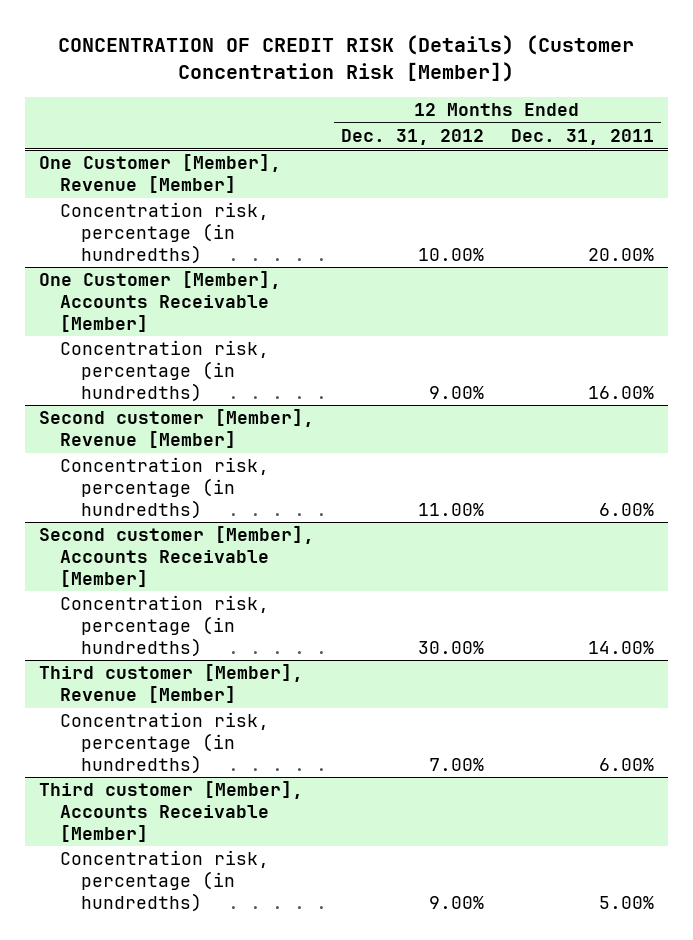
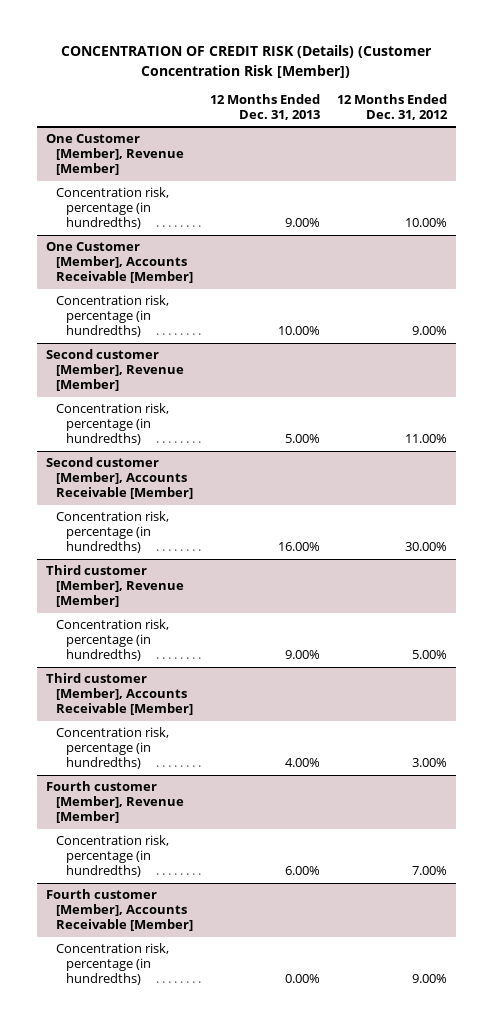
- | 12 Months Ended Dec. 31, 2012 | 12 Months Ended Dec. 31, 2011
+ | 12 Months Ended Dec. 31, 2013 | 12 Months Ended Dec. 31, 2012
@ Third customer [Member], Revenue [Member]
- Concentration risk, percentage (in hundredths) | 7.00% | 6.00%
+ Concentration risk, percentage (in hundredths) | 9.00% | 5.00%
@ Third customer [Member], Accounts Receivable [Member]
+ Concentration risk, percentage (in hundredths) | 4.00% | 3.00%
+ Fourth customer [Member], Revenue [Member]
+ Concentration risk, percentage (in hundredths) | 6.00% | 7.00%
+ Fourth customer [Member], Accounts Receivable [Member]

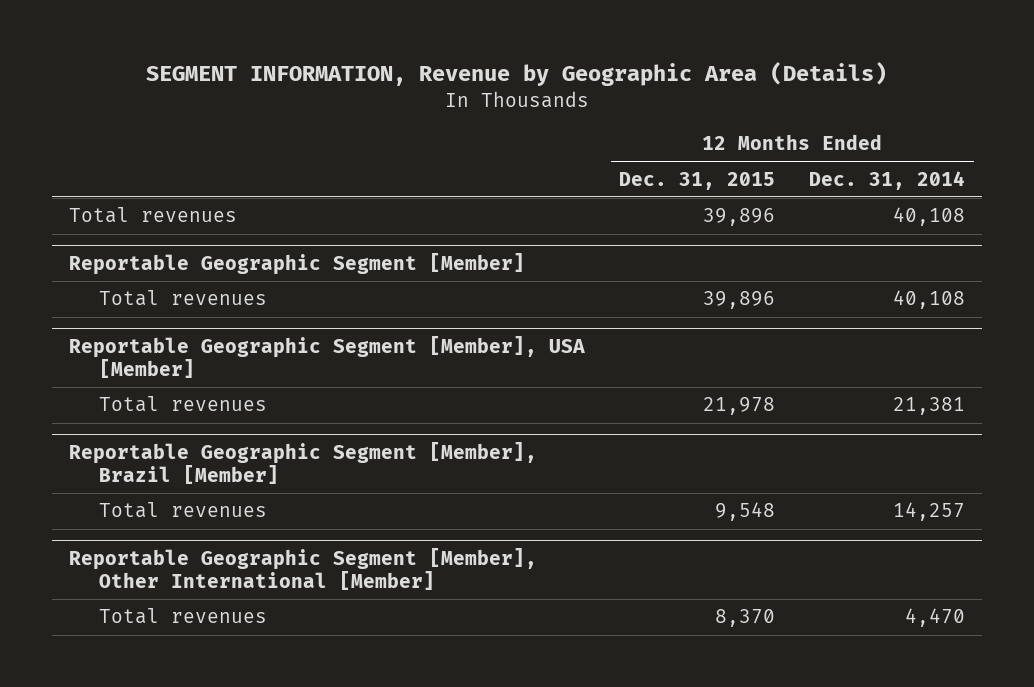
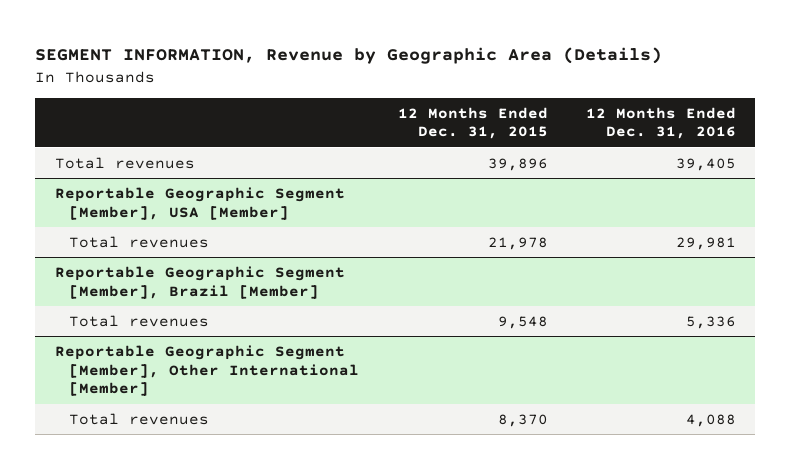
- | 12 Months Ended Dec. 31, 2015 | 12 Months Ended Dec. 31, 2014
+ | 12 Months Ended Dec. 31, 2015 | 12 Months Ended Dec. 31, 2016
- Reportable Geographic Segment [Member]
- Total revenues | 39,896 | 40,108

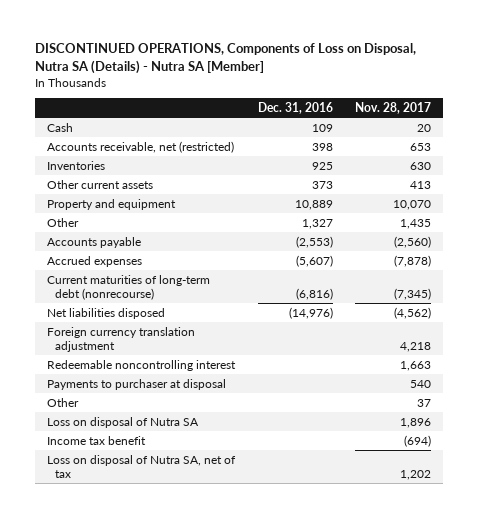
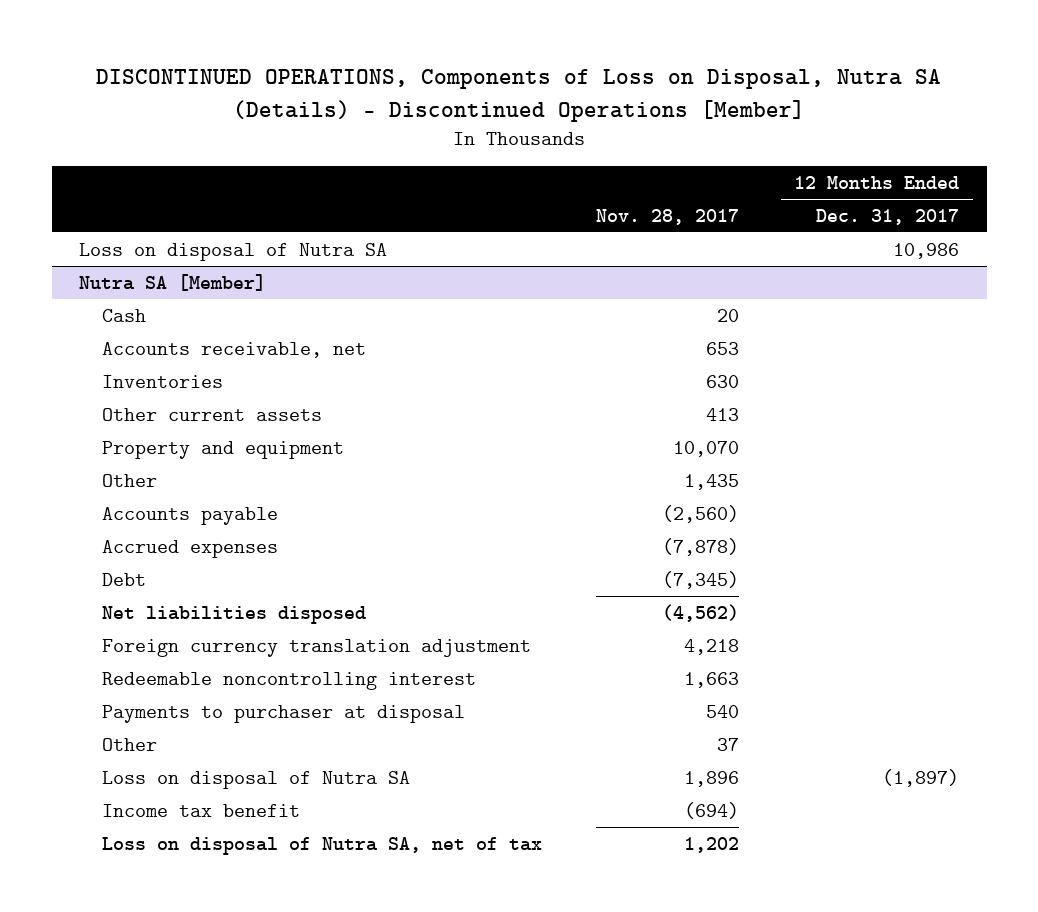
- DISCONTINUED OPERATIONS, Components of Loss on Disposal, Nutra SA (Details) - Nutra SA [Member]
+ DISCONTINUED OPERATIONS, Components of Loss on Disposal, Nutra SA (Details) - Discontinued Operations [Member]
- | Dec. 31, 2016 | Nov. 28, 2017
+ | Nov. 28, 2017 | 12 Months Ended Dec. 31, 2017
+ Loss on disposal of Nutra SA | | 10,986
+ Nutra SA [Member]
- Accounts receivable, net (restricted) | 398 | 653
+ Accounts receivable, net | 653 |
- Current maturities of long-term debt (nonrecourse) | (6,816) | (7,345)
+ Debt | (7,345) |

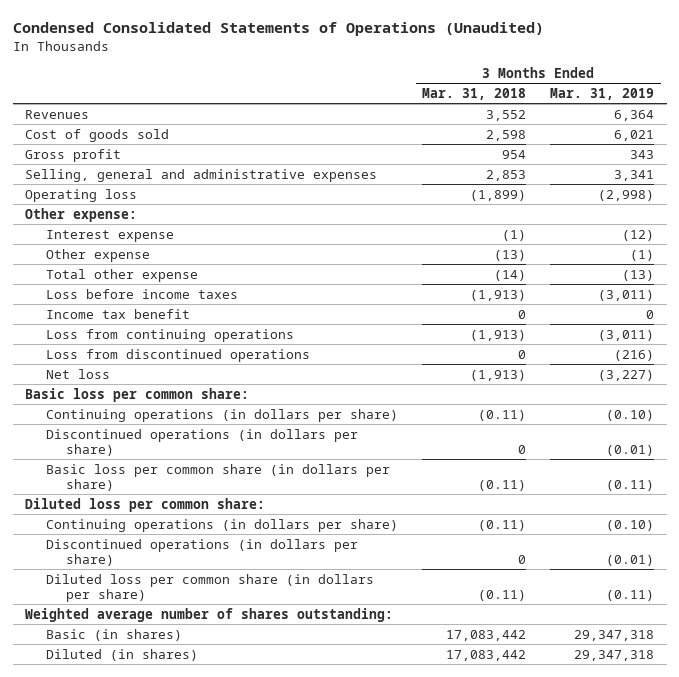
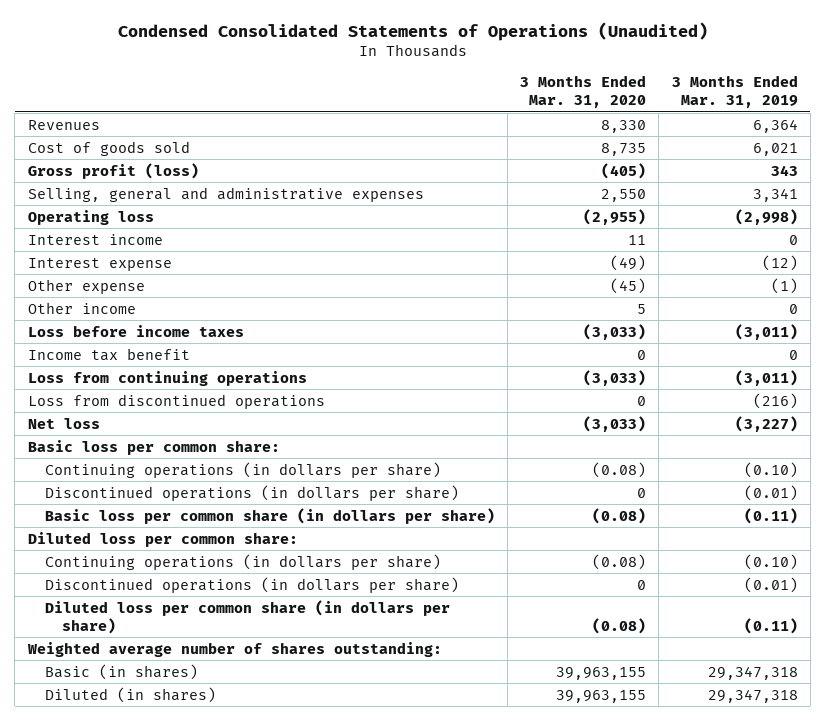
- | 3 Months Ended Mar. 31, 2018 | 3 Months Ended Mar. 31, 2019
+ | 3 Months Ended Mar. 31, 2020 | 3 Months Ended Mar. 31, 2019
- Gross profit | 954 | 343
+ Gross profit (loss) | (405) | 343
- Other expense:
+ Interest income | 11 | 0
- Total other expense | (14) | (13)
+ Other income | 5 | 0

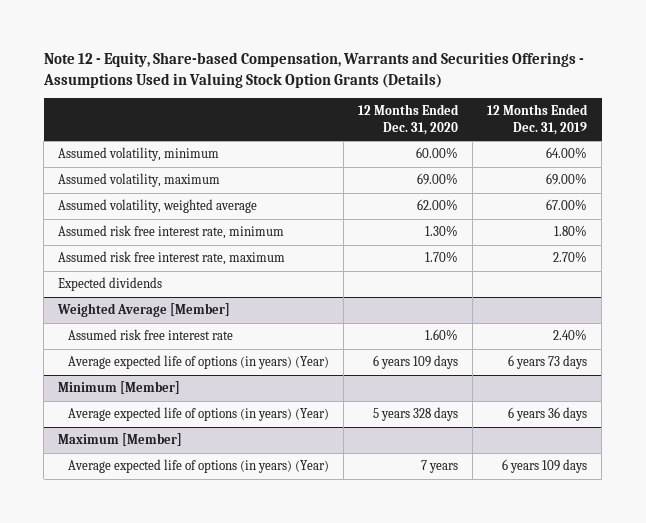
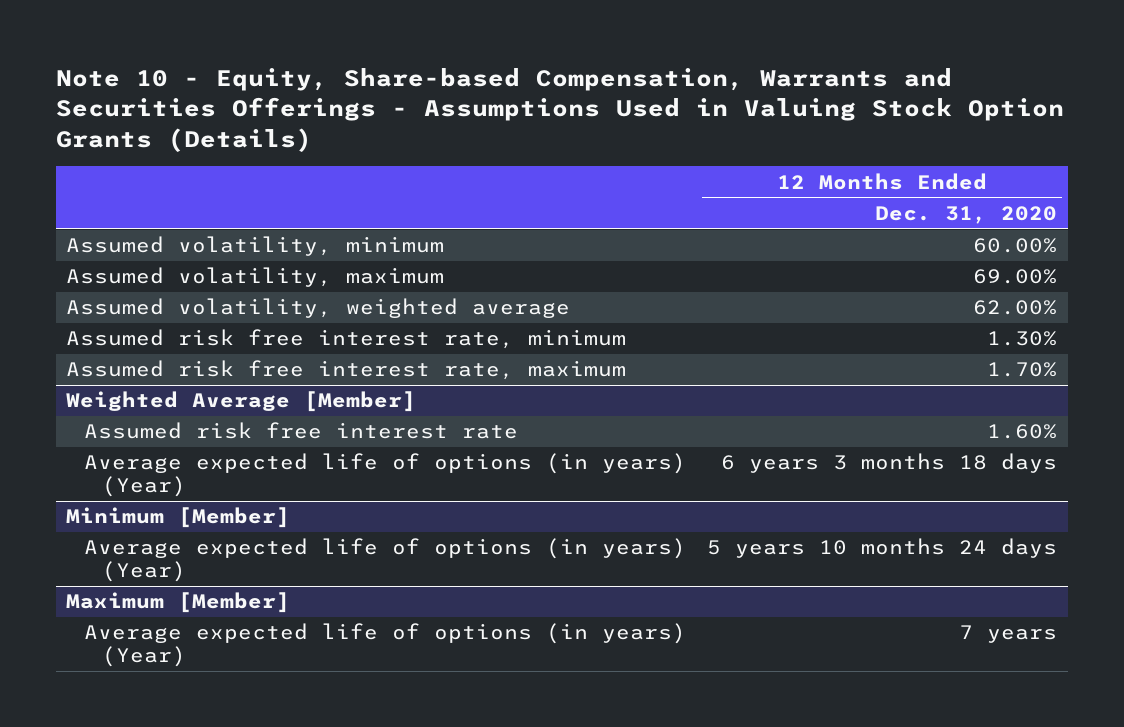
- Note 12 - Equity, Share-based Compensation, Warrants and Securities Offerings - Assumptions Used in Valuing Stock Option Grants (Details)
+ Note 10 - Equity, Share-based Compensation, Warrants and Securities Offerings - Assumptions Used in Valuing Stock Option Grants (Details)
- | 12 Months Ended Dec. 31, 2020 | 12 Months Ended Dec. 31, 2019
+ | 12 Months Ended Dec. 31, 2020
- Expected dividends
@ Weighted Average [Member]
- Average expected life of options (in years) (Year) | 6 years 109 days | 6 years 73 days
+ Average expected life of options (in years) (Year) | 6 years 3 months 18 days
@ Minimum [Member]
- Average expected life of options (in years) (Year) | 5 years 328 days | 6 years 36 days
+ Average expected life of options (in years) (Year) | 5 years 10 months 24 days

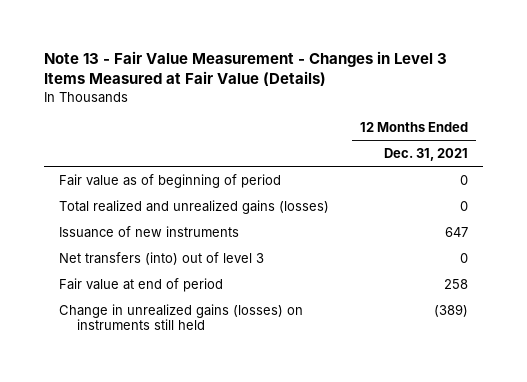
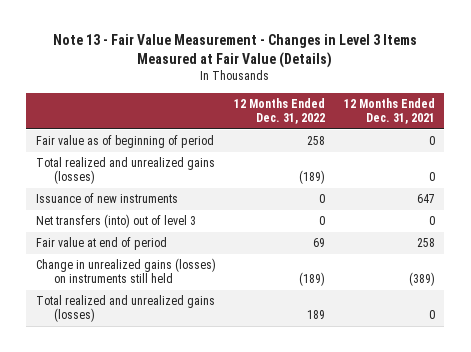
- | 12 Months Ended Dec. 31, 2021
+ | 12 Months Ended Dec. 31, 2022 | 12 Months Ended Dec. 31, 2021
+ Total realized and unrealized gains (losses) | 189 | 0

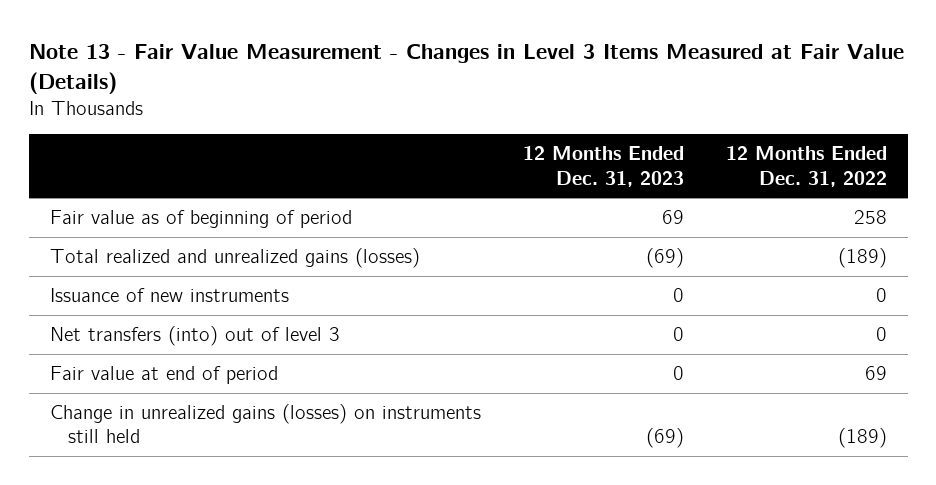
- | 12 Months Ended Dec. 31, 2022 | 12 Months Ended Dec. 31, 2021
+ | 12 Months Ended Dec. 31, 2023 | 12 Months Ended Dec. 31, 2022
- Total realized and unrealized gains (losses) | 189 | 0

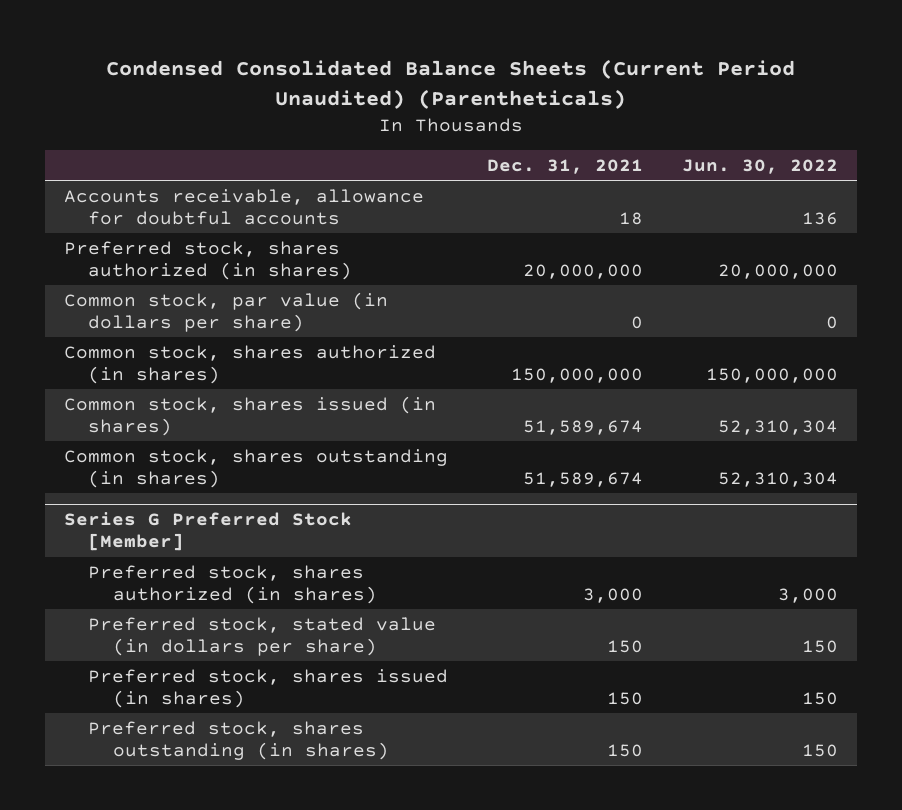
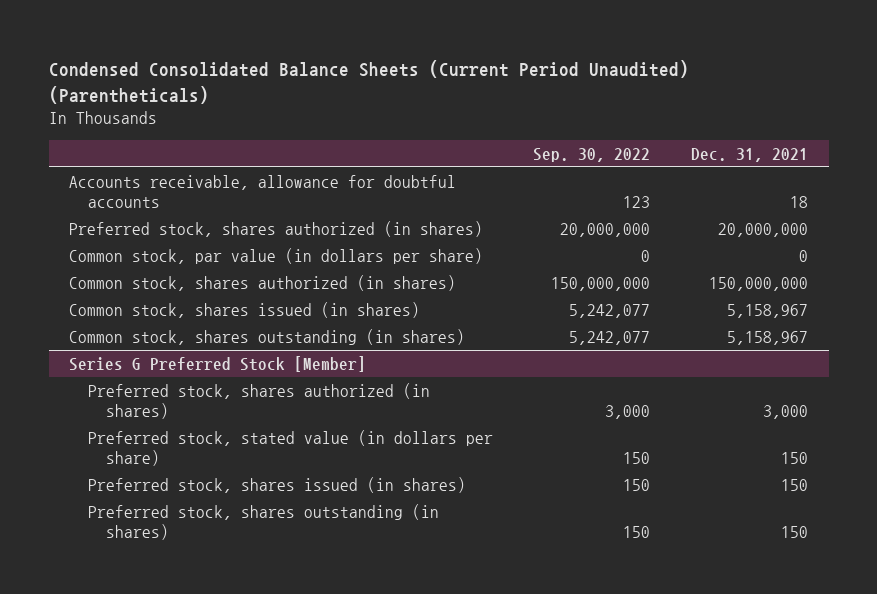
- | Dec. 31, 2021 | Jun. 30, 2022
+ | Sep. 30, 2022 | Dec. 31, 2021
- Common stock, shares issued (in shares) | 51,589,674 | 52,310,304
- Common stock, shares outstanding (in shares) | 51,589,674 | 52,310,304
+ Common stock, shares issued (in shares) | 5,242,077 | 5,158,967
+ Common stock, shares outstanding (in shares) | 5,242,077 | 5,158,967

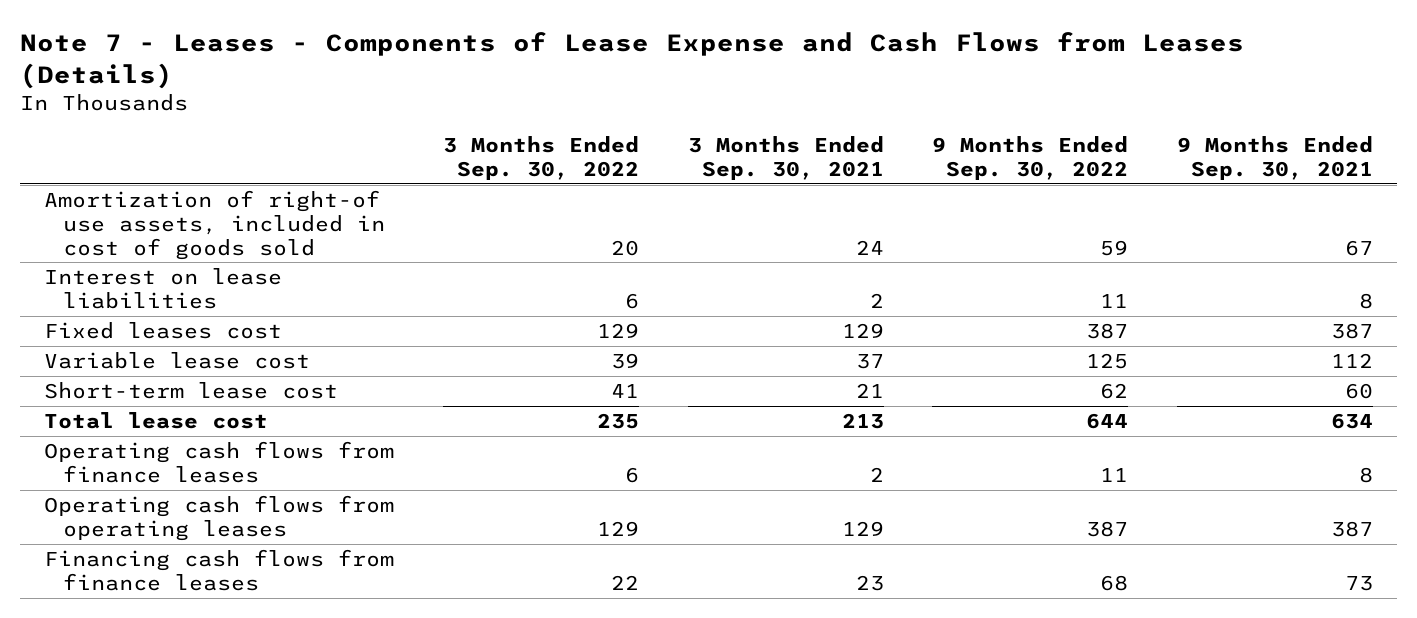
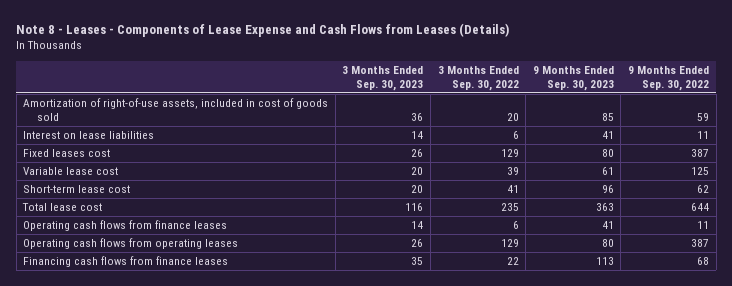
- Note 7 - Leases - Components of Lease Expense and Cash Flows from Leases (Details)
+ Note 8 - Leases - Components of Lease Expense and Cash Flows from Leases (Details)
- | 3 Months Ended Sep. 30, 2022 | 3 Months Ended Sep. 30, 2021 | 9 Months Ended Sep. 30, 2022 | 9 Months Ended Sep. 30, 2021
+ | 3 Months Ended Sep. 30, 2023 | 3 Months Ended Sep. 30, 2022 | 9 Months Ended Sep. 30, 2023 | 9 Months Ended Sep. 30, 2022
- Amortization of right-of use assets, included in cost of goods sold | 20 | 24 | 59 | 67
+ Amortization of right-of-use assets, included in cost of goods sold | 36 | 20 | 85 | 59

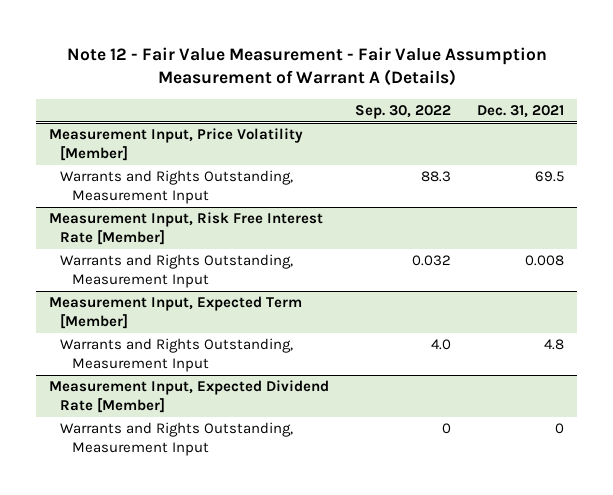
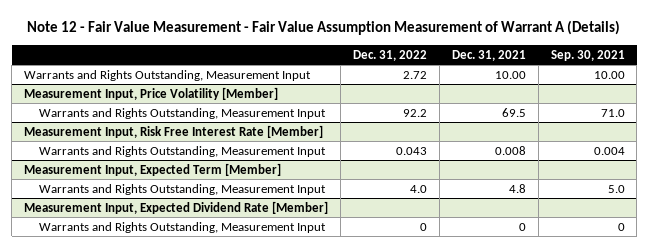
- | Sep. 30, 2022 | Dec. 31, 2021
+ | Dec. 31, 2022 | Dec. 31, 2021 | Sep. 30, 2021
+ Warrants and Rights Outstanding, Measurement Input | 2.72 | 10.00 | 10.00

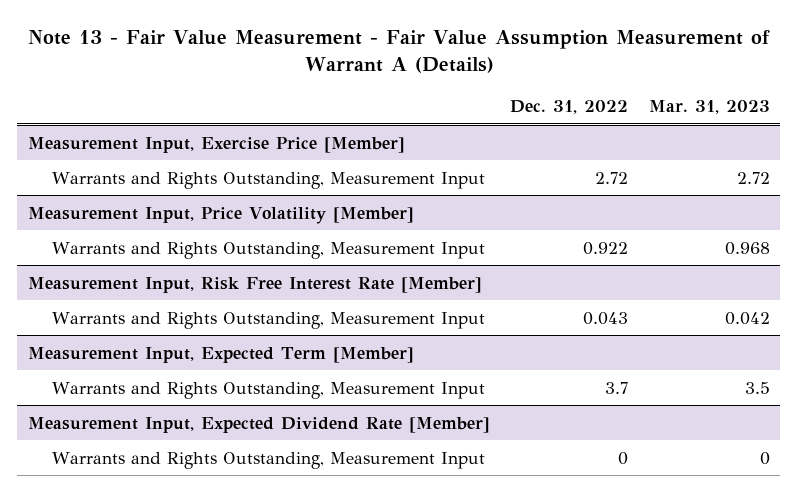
- Note 12 - Fair Value Measurement - Fair Value Assumption Measurement of Warrant A (Details)
+ Note 13 - Fair Value Measurement - Fair Value Assumption Measurement of Warrant A (Details)
- | Dec. 31, 2022 | Dec. 31, 2021 | Sep. 30, 2021
+ | Dec. 31, 2022 | Mar. 31, 2023
+ Measurement Input, Exercise Price [Member]
@ Measurement Input, Price Volatility [Member]
- Warrants and Rights Outstanding, Measurement Input | 92.2 | 69.5 | 71.0
+ Warrants and Rights Outstanding, Measurement Input | 0.922 | 0.968
@ Measurement Input, Expected Term [Member]
- Warrants and Rights Outstanding, Measurement Input | 4.0 | 4.8 | 5.0
+ Warrants and Rights Outstanding, Measurement Input | 3.7 | 3.5

